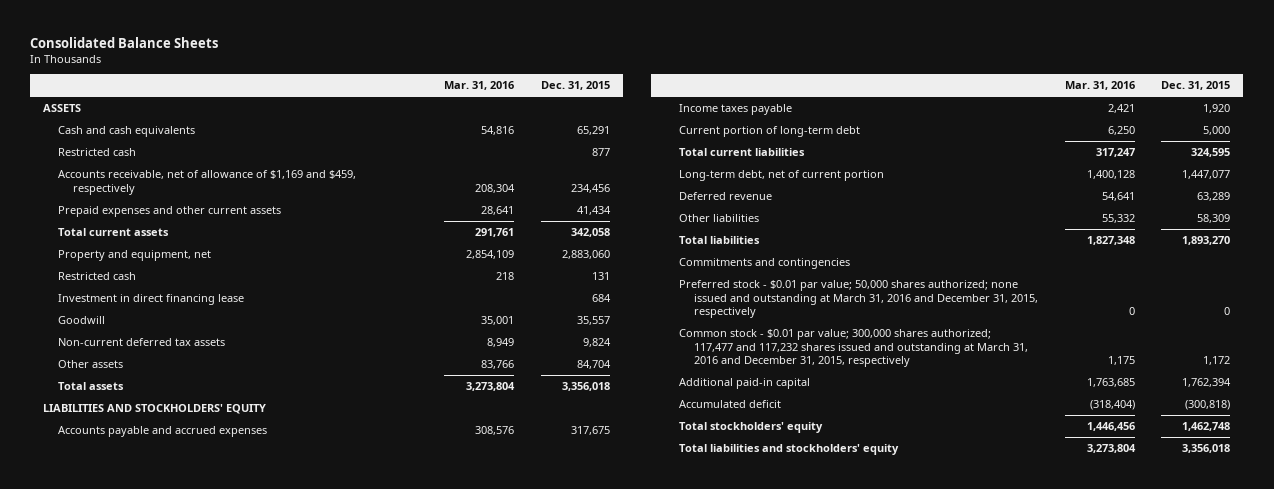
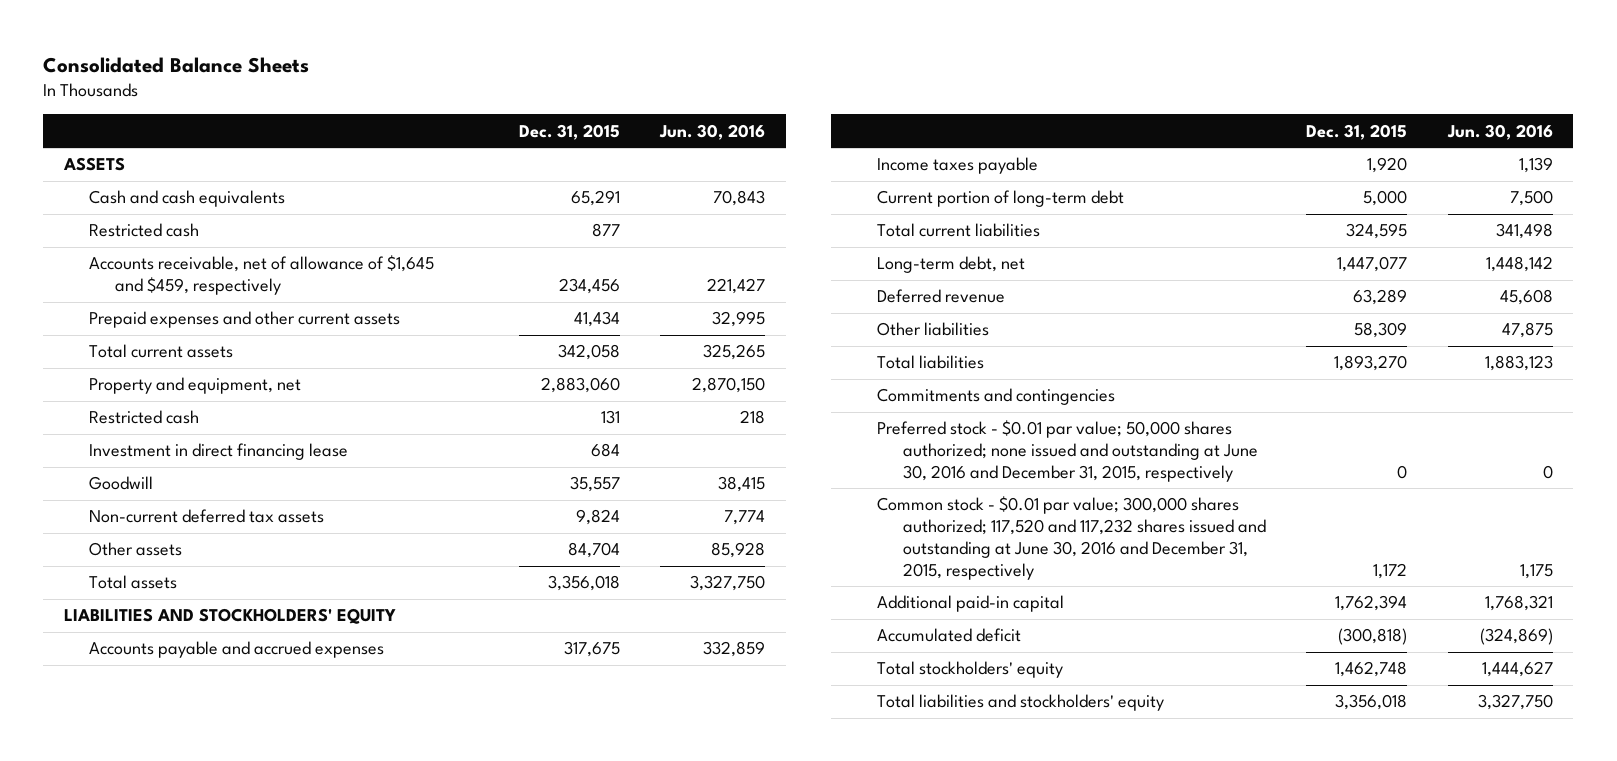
- | Mar. 31, 2016 | Dec. 31, 2015
+ | Dec. 31, 2015 | Jun. 30, 2016
- Accounts receivable, net of allowance of $1,169 and $459, respectively | 208,304 | 234,456
+ Accounts receivable, net of allowance of $1,645 and $459, respectively | 234,456 | 221,427
- Long-term debt, net of current portion | 1,400,128 | 1,447,077
+ Long-term debt, net | 1,447,077 | 1,448,142
- Preferred stock - $0.01 par value; 50,000 shares authorized; none issued and outstanding at March 31, 2016 and December 31, 2015, respectively | 0 | 0
- Common stock - $0.01 par value; 300,000 shares authorized; 117,477 and 117,232 shares issued and outstanding at March 31, 2016 and December 31, 2015, respectively | 1,175 | 1,172
+ Preferred stock - $0.01 par value; 50,000 shares authorized; none issued and outstanding at June 30, 2016 and December 31, 2015, respectively | 0 | 0
+ Common stock - $0.01 par value; 300,000 shares authorized; 117,520 and 117,232 shares issued and outstanding at June 30, 2016 and December 31, 2015, respectively | 1,172 | 1,175

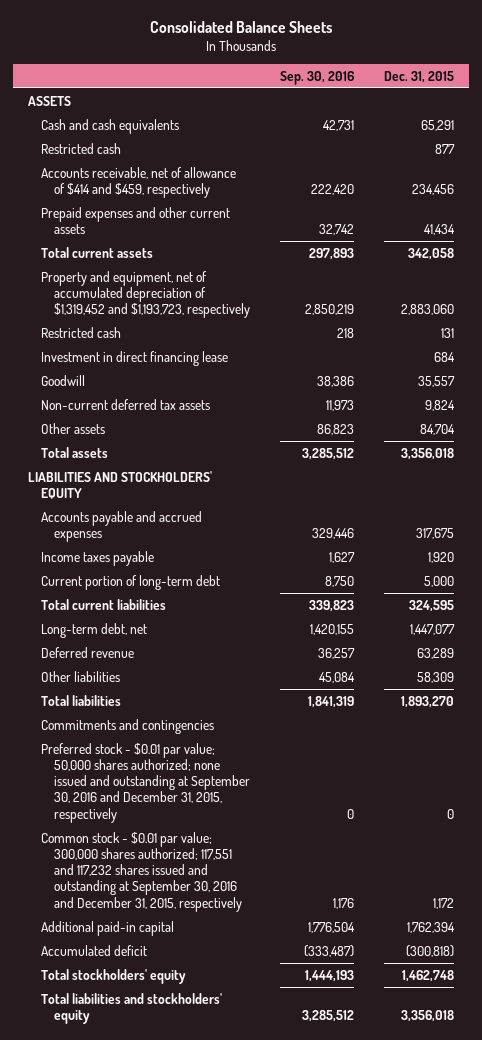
- | Dec. 31, 2015 | Jun. 30, 2016
+ | Sep. 30, 2016 | Dec. 31, 2015
- Accounts receivable, net of allowance of $1,645 and $459, respectively | 234,456 | 221,427
+ Accounts receivable, net of allowance of $414 and $459, respectively | 222,420 | 234,456
- Property and equipment, net | 2,883,060 | 2,870,150
+ Property and equipment, net of accumulated depreciation of $1,319,452 and $1,193,723, respectively | 2,850,219 | 2,883,060
- Preferred stock - $0.01 par value; 50,000 shares authorized; none issued and outstanding at June 30, 2016 and December 31, 2015, respectively | 0 | 0
- Common stock - $0.01 par value; 300,000 shares authorized; 117,520 and 117,232 shares issued and outstanding at June 30, 2016 and December 31, 2015, respectively | 1,172 | 1,175
+ Preferred stock - $0.01 par value; 50,000 shares authorized; none issued and outstanding at September 30, 2016 and December 31, 2015, respectively | 0 | 0
+ Common stock - $0.01 par value; 300,000 shares authorized; 117,551 and 117,232 shares issued and outstanding at September 30, 2016 and December 31, 2015, respectively | 1,176 | 1,172

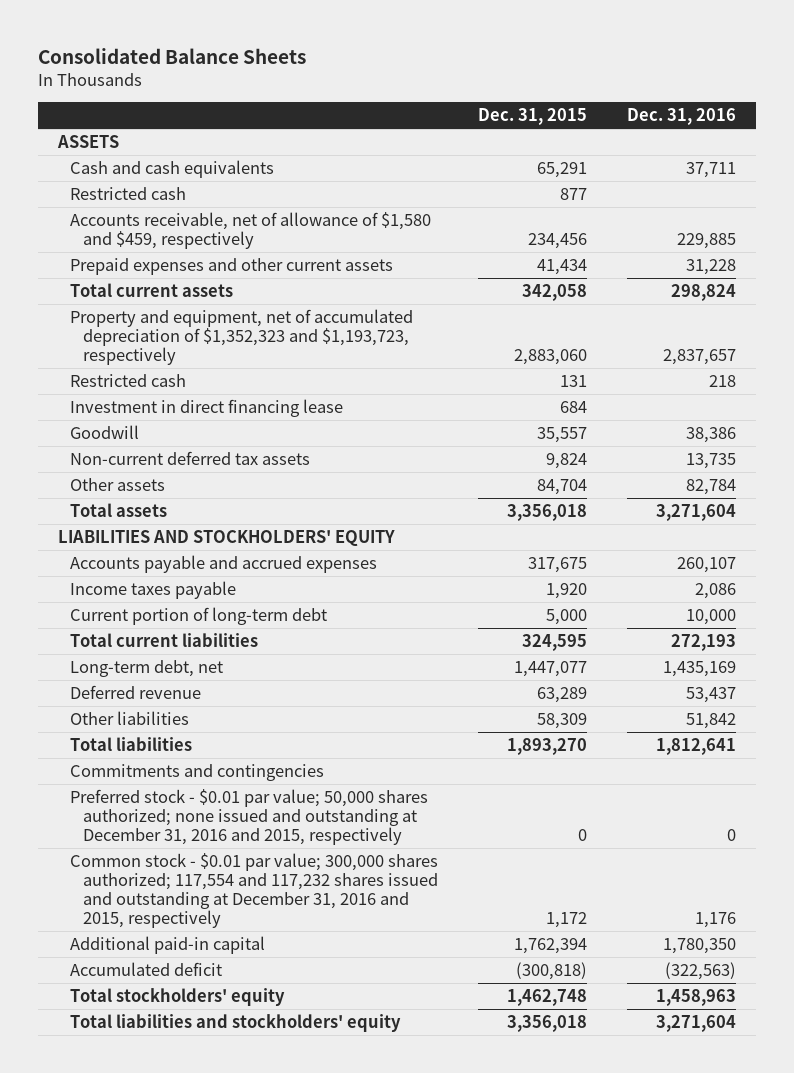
- | Sep. 30, 2016 | Dec. 31, 2015
+ | Dec. 31, 2015 | Dec. 31, 2016
- Accounts receivable, net of allowance of $414 and $459, respectively | 222,420 | 234,456
+ Accounts receivable, net of allowance of $1,580 and $459, respectively | 234,456 | 229,885
- Property and equipment, net of accumulated depreciation of $1,319,452 and $1,193,723, respectively | 2,850,219 | 2,883,060
+ Property and equipment, net of accumulated depreciation of $1,352,323 and $1,193,723, respectively | 2,883,060 | 2,837,657
- Preferred stock - $0.01 par value; 50,000 shares authorized; none issued and outstanding at September 30, 2016 and December 31, 2015, respectively | 0 | 0
- Common stock - $0.01 par value; 300,000 shares authorized; 117,551 and 117,232 shares issued and outstanding at September 30, 2016 and December 31, 2015, respectively | 1,176 | 1,172
+ Preferred stock - $0.01 par value; 50,000 shares authorized; none issued and outstanding at December 31, 2016 and 2015, respectively | 0 | 0
+ Common stock - $0.01 par value; 300,000 shares authorized; 117,554 and 117,232 shares issued and outstanding at December 31, 2016 and 2015, respectively | 1,172 | 1,176

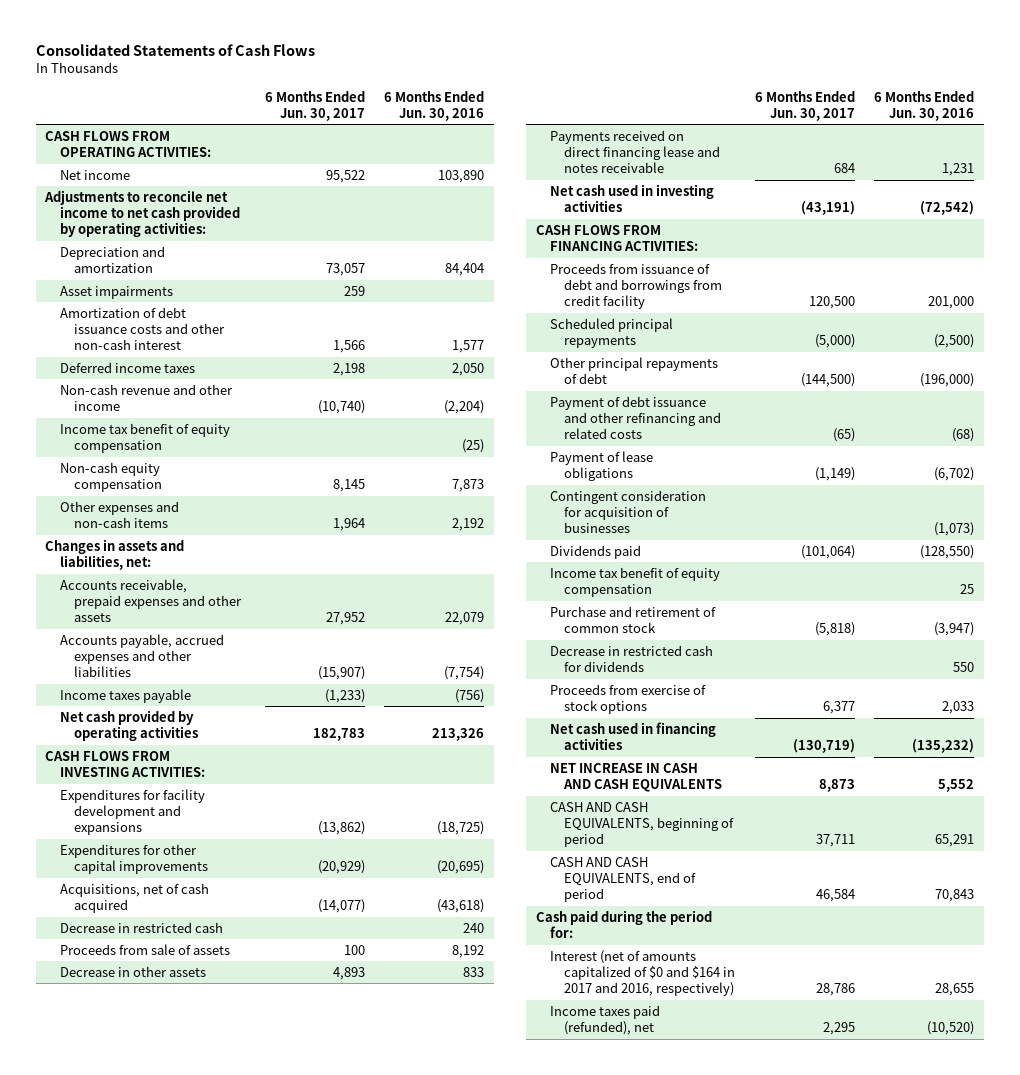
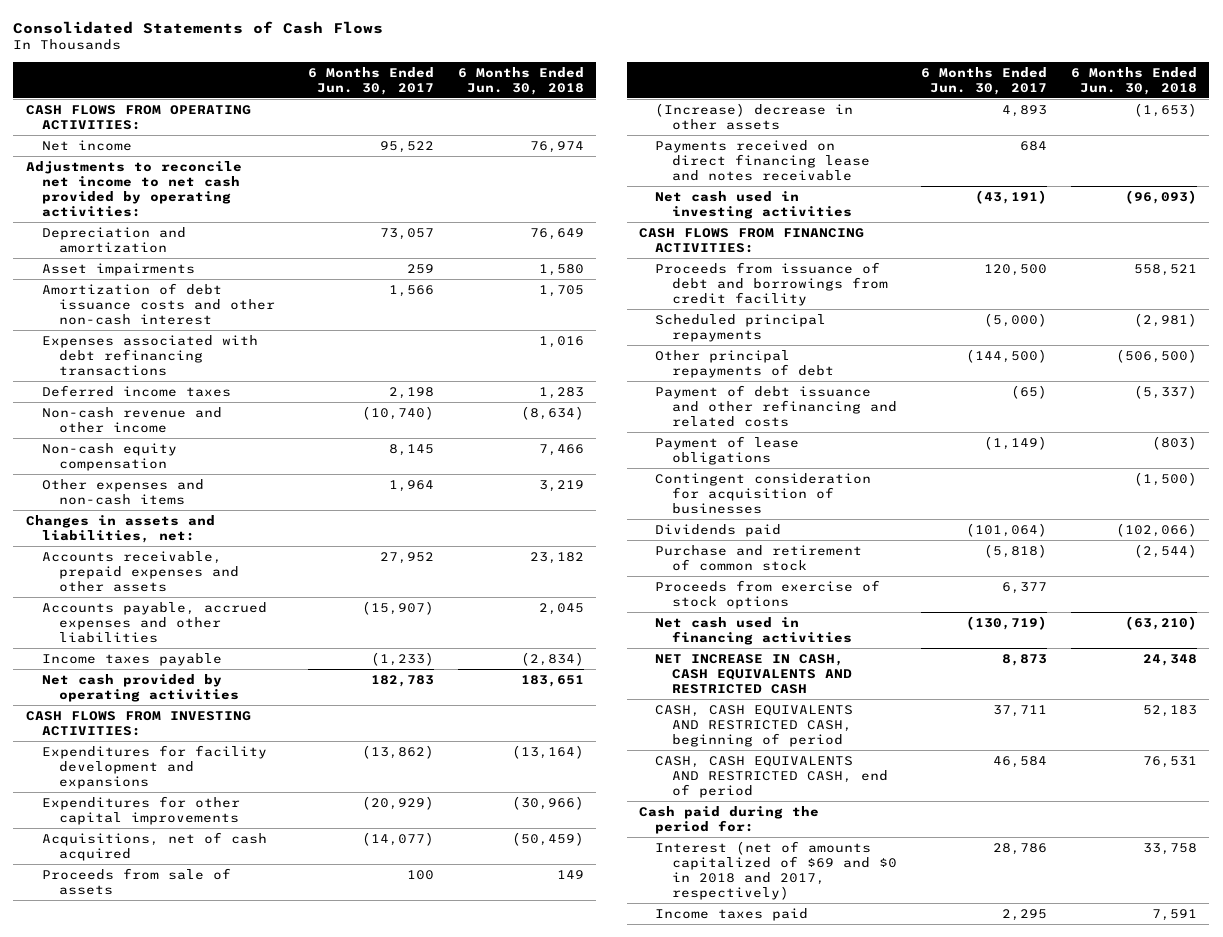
- | 6 Months Ended Jun. 30, 2017 | 6 Months Ended Jun. 30, 2016
+ | 6 Months Ended Jun. 30, 2017 | 6 Months Ended Jun. 30, 2018
+ Expenses associated with debt refinancing transactions | | 1,016
- Income tax benefit of equity compensation | | (25)
- Decrease in restricted cash | | 240
- Decrease in other assets | 4,893 | 833
+ (Increase) decrease in other assets | 4,893 | (1,653)
- Income tax benefit of equity compensation | | 25
- Decrease in restricted cash for dividends | | 550
- NET INCREASE IN CASH AND CASH EQUIVALENTS | 8,873 | 5,552
- CASH AND CASH EQUIVALENTS, beginning of period | 37,711 | 65,291
- CASH AND CASH EQUIVALENTS, end of period | 46,584 | 70,843
+ NET INCREASE IN CASH, CASH EQUIVALENTS AND RESTRICTED CASH | 8,873 | 24,348
+ CASH, CASH EQUIVALENTS AND RESTRICTED CASH, beginning of period | 37,711 | 52,183
+ CASH, CASH EQUIVALENTS AND RESTRICTED CASH, end of period | 46,584 | 76,531
- Interest (net of amounts capitalized of $0 and $164 in 2017 and 2016, respectively) | 28,786 | 28,655
- Income taxes paid (refunded), net | 2,295 | (10,520)
+ Interest (net of amounts capitalized of $69 and $0 in 2018 and 2017, respectively) | 28,786 | 33,758
+ Income taxes paid | 2,295 | 7,591

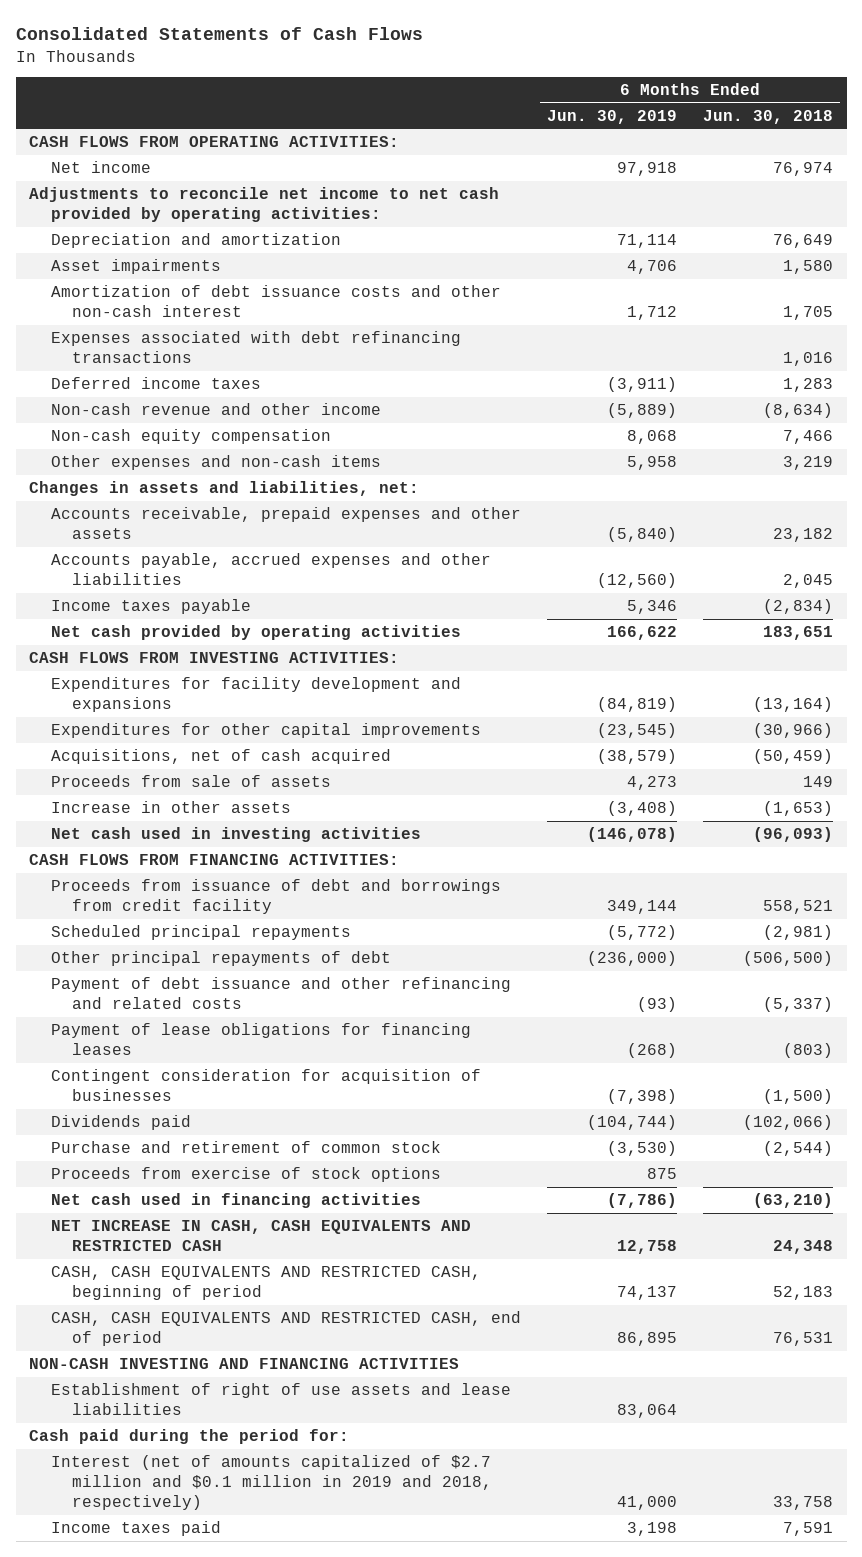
- | 6 Months Ended Jun. 30, 2017 | 6 Months Ended Jun. 30, 2018
+ | 6 Months Ended Jun. 30, 2019 | 6 Months Ended Jun. 30, 2018
- (Increase) decrease in other assets | 4,893 | (1,653)
- Payments received on direct financing lease and notes receivable | 684 |
+ Increase in other assets | (3,408) | (1,653)
- Payment of lease obligations | (1,149) | (803)
+ Payment of lease obligations for financing leases | (268) | (803)
+ NON-CASH INVESTING AND FINANCING ACTIVITIES
+ Establishment of right of use assets and lease liabilities | 83,064 |
- Interest (net of amounts capitalized of $69 and $0 in 2018 and 2017, respectively) | 28,786 | 33,758
+ Interest (net of amounts capitalized of $2.7 million and $0.1 million in 2019 and 2018, respectively) | 41,000 | 33,758

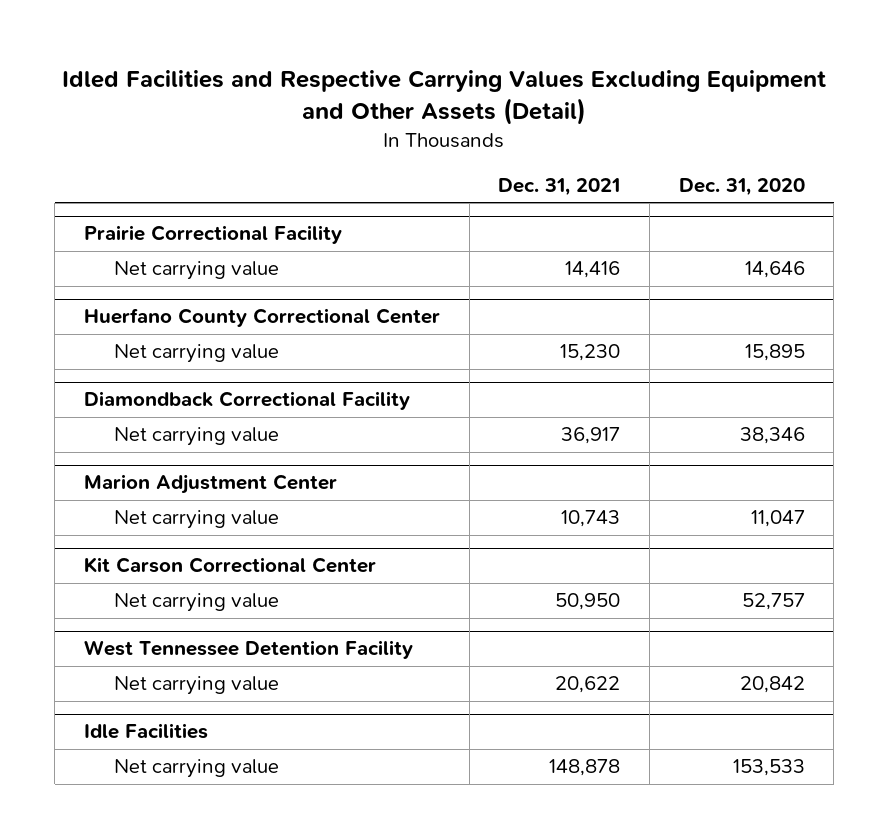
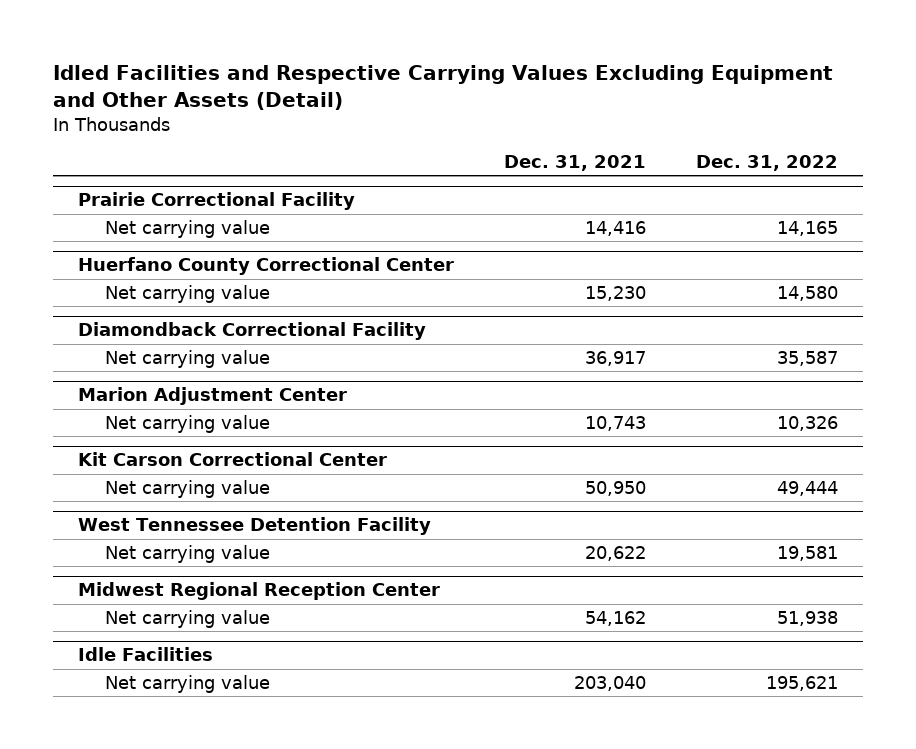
- | Dec. 31, 2021 | Dec. 31, 2020
+ | Dec. 31, 2021 | Dec. 31, 2022
+ Midwest Regional Reception Center
+ Net carrying value | 54,162 | 51,938
@ Idle Facilities
- Net carrying value | 148,878 | 153,533
+ Net carrying value | 203,040 | 195,621

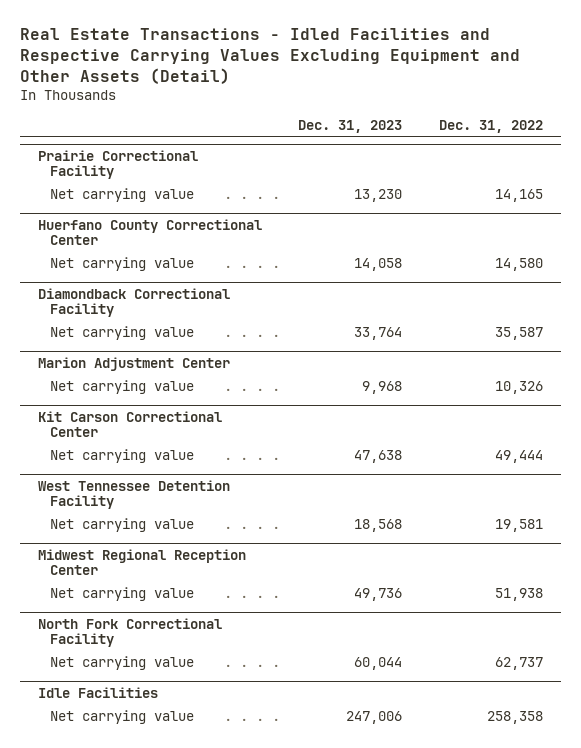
- Idled Facilities and Respective Carrying Values Excluding Equipment and Other Assets (Detail)
+ Real Estate Transactions - Idled Facilities and Respective Carrying Values Excluding Equipment and Other Assets (Detail)
- | Dec. 31, 2021 | Dec. 31, 2022
+ | Dec. 31, 2023 | Dec. 31, 2022
+ North Fork Correctional Facility
+ Net carrying value | 60,044 | 62,737
@ Idle Facilities
- Net carrying value | 203,040 | 195,621
+ Net carrying value | 247,006 | 258,358

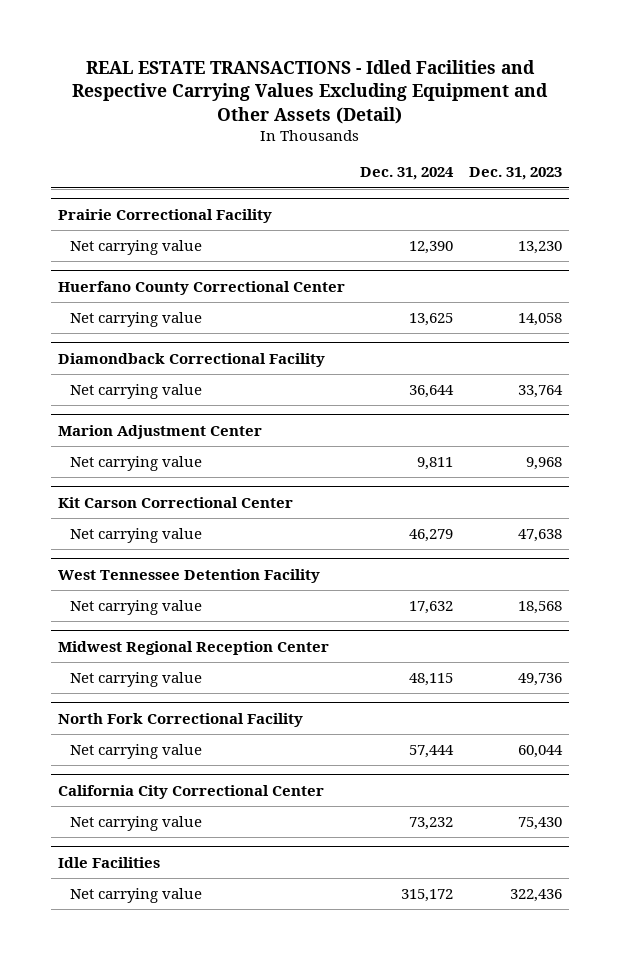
- Real Estate Transactions - Idled Facilities and Respective Carrying Values Excluding Equipment and Other Assets (Detail)
+ REAL ESTATE TRANSACTIONS - Idled Facilities and Respective Carrying Values Excluding Equipment and Other Assets (Detail)
- | Dec. 31, 2023 | Dec. 31, 2022
+ | Dec. 31, 2024 | Dec. 31, 2023
+ California City Correctional Center
+ Net carrying value | 73,232 | 75,430
@ Idle Facilities
- Net carrying value | 247,006 | 258,358
+ Net carrying value | 315,172 | 322,436

